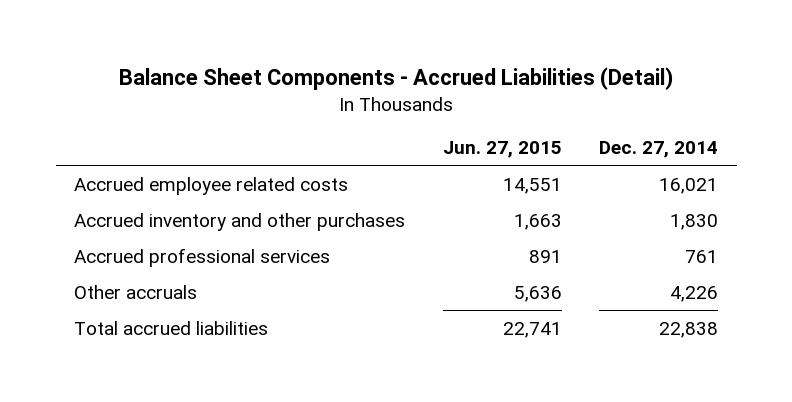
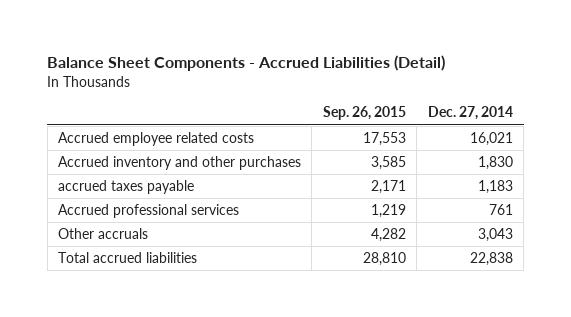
- | Jun. 27, 2015 | Dec. 27, 2014
+ | Sep. 26, 2015 | Dec. 27, 2014
+ accrued taxes payable | 2,171 | 1,183
- Other accruals | 5,636 | 4,226
+ Other accruals | 4,282 | 3,043

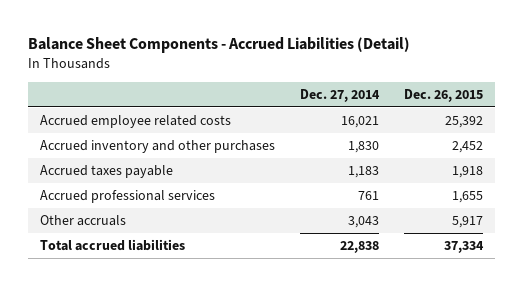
- | Sep. 26, 2015 | Dec. 27, 2014
+ | Dec. 27, 2014 | Dec. 26, 2015
- accrued taxes payable | 2,171 | 1,183
+ Accrued taxes payable | 1,183 | 1,918

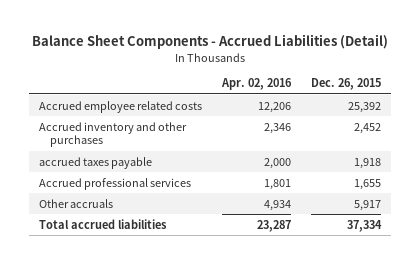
- | Dec. 27, 2014 | Dec. 26, 2015
+ | Apr. 02, 2016 | Dec. 26, 2015
- Accrued taxes payable | 1,183 | 1,918
+ accrued taxes payable | 2,000 | 1,918

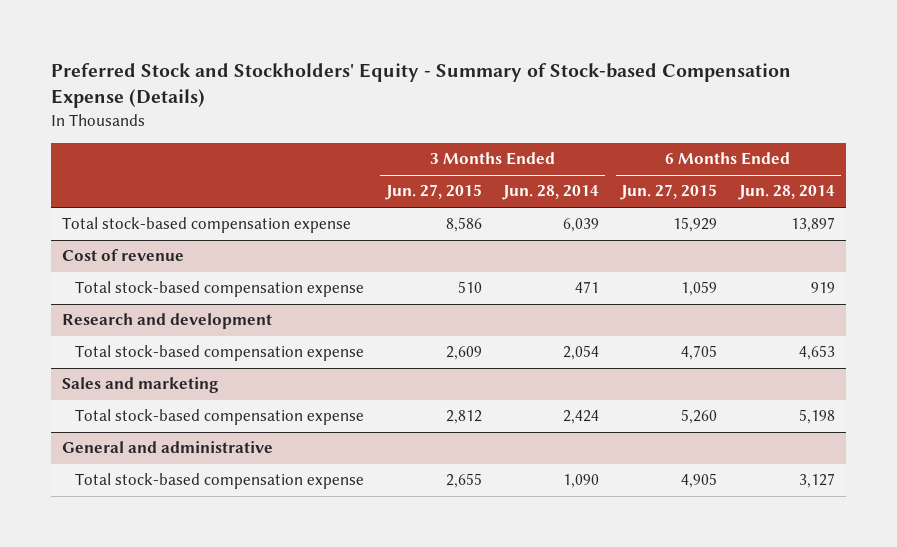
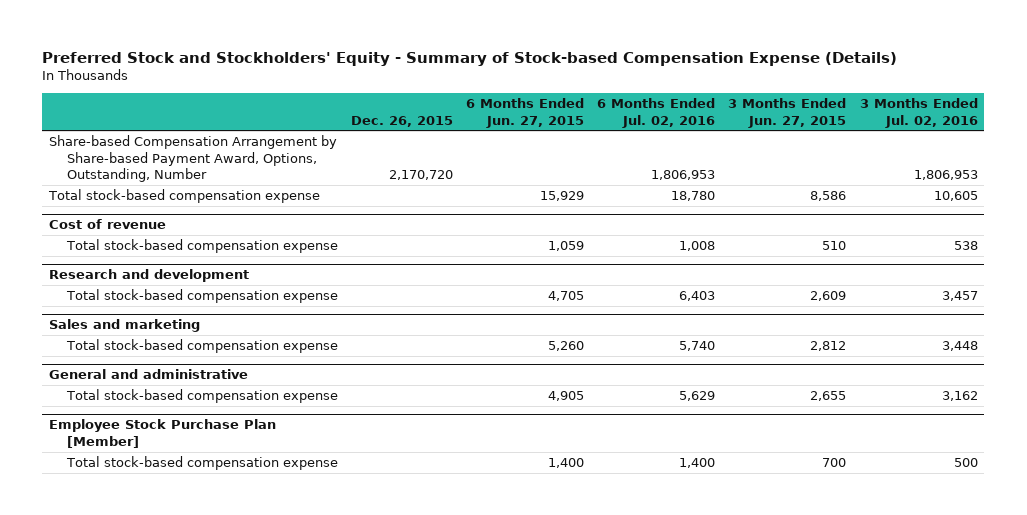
- | 3 Months Ended Jun. 27, 2015 | 3 Months Ended Jun. 28, 2014 | 6 Months Ended Jun. 27, 2015 | 6 Months Ended Jun. 28, 2014
+ | Dec. 26, 2015 | 6 Months Ended Jun. 27, 2015 | 6 Months Ended Jul. 02, 2016 | 3 Months Ended Jun. 27, 2015 | 3 Months Ended Jul. 02, 2016
+ Share-based Compensation Arrangement by Share-based Payment Award, Options, Outstanding, Number | 2,170,720 | | 1,806,953 | | 1,806,953
+ Employee Stock Purchase Plan [Member]
+ Total stock-based compensation expense | | 1,400 | 1,400 | 700 | 500

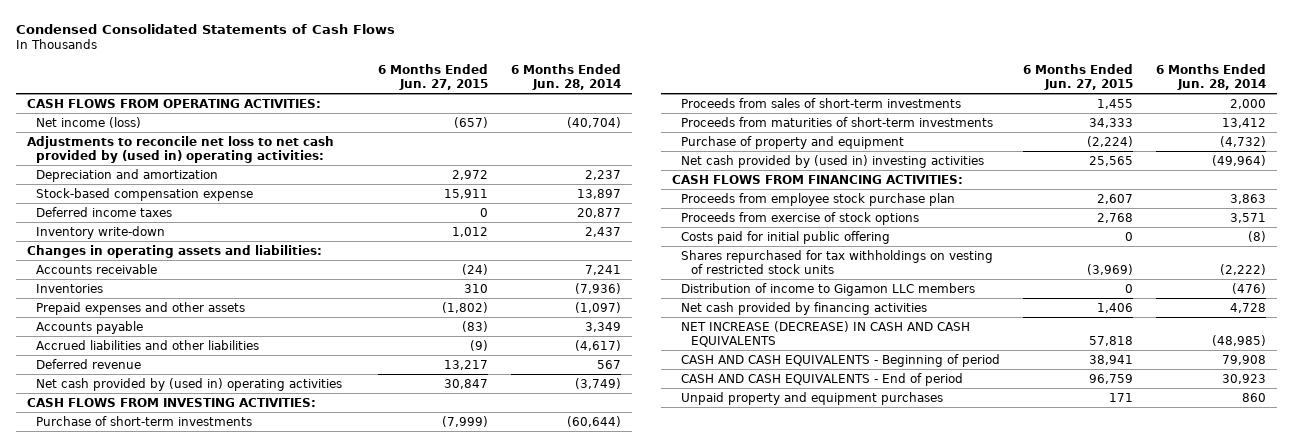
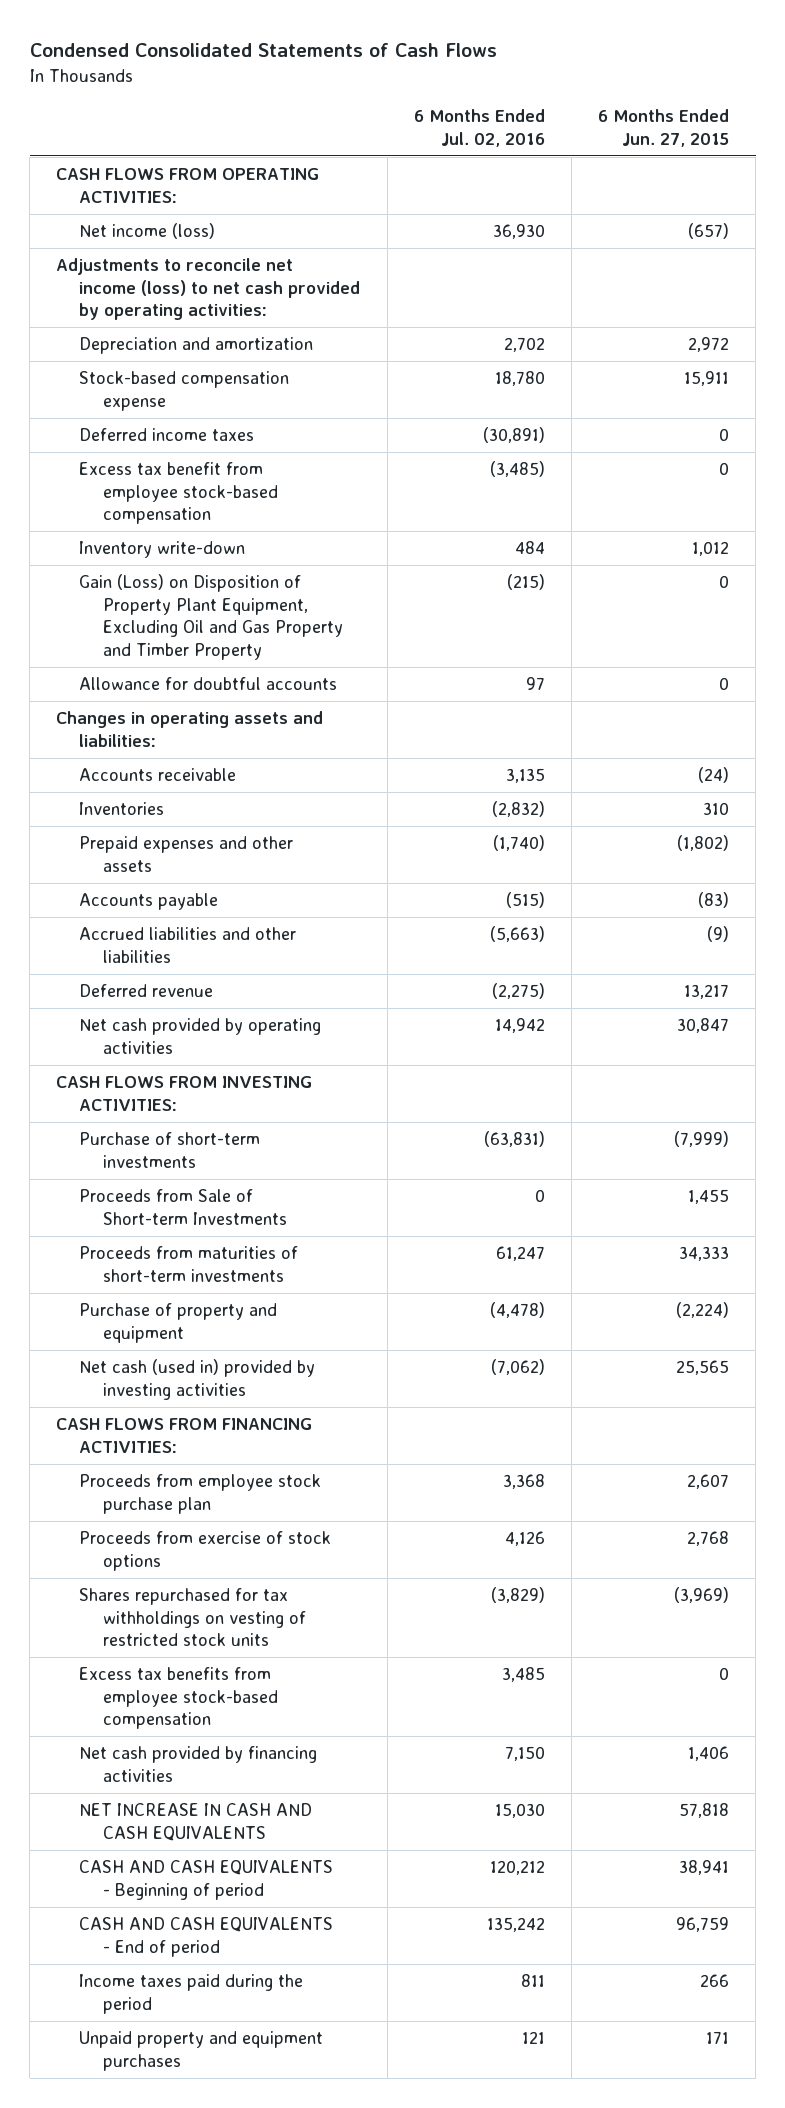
- | 6 Months Ended Jun. 27, 2015 | 6 Months Ended Jun. 28, 2014
+ | 6 Months Ended Jul. 02, 2016 | 6 Months Ended Jun. 27, 2015
- Adjustments to reconcile net loss to net cash provided by (used in) operating activities:
+ Adjustments to reconcile net income (loss) to net cash provided by operating activities:
+ Excess tax benefit from employee stock-based compensation | (3,485) | 0
+ Gain (Loss) on Disposition of Property Plant Equipment, Excluding Oil and Gas Property and Timber Property | (215) | 0
+ Allowance for doubtful accounts | 97 | 0
- Net cash provided by (used in) operating activities | 30,847 | (3,749)
+ Net cash provided by operating activities | 14,942 | 30,847
- Proceeds from sales of short-term investments | 1,455 | 2,000
+ Proceeds from Sale of Short-term Investments | 0 | 1,455
- Net cash provided by (used in) investing activities | 25,565 | (49,964)
+ Net cash (used in) provided by investing activities | (7,062) | 25,565
- Costs paid for initial public offering | 0 | (8)
- Distribution of income to Gigamon LLC members | 0 | (476)
+ Excess tax benefits from employee stock-based compensation | 3,485 | 0
- NET INCREASE (DECREASE) IN CASH AND CASH EQUIVALENTS | 57,818 | (48,985)
+ NET INCREASE IN CASH AND CASH EQUIVALENTS | 15,030 | 57,818
+ Income taxes paid during the period | 811 | 266

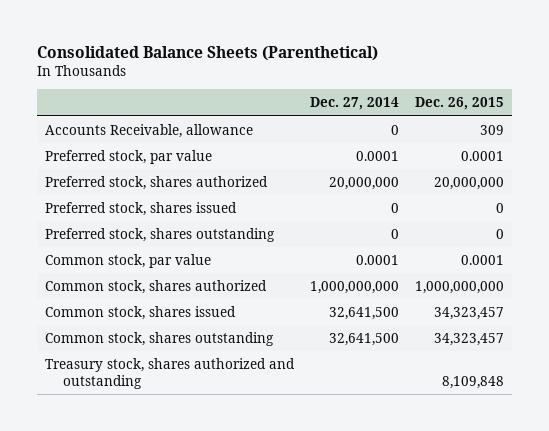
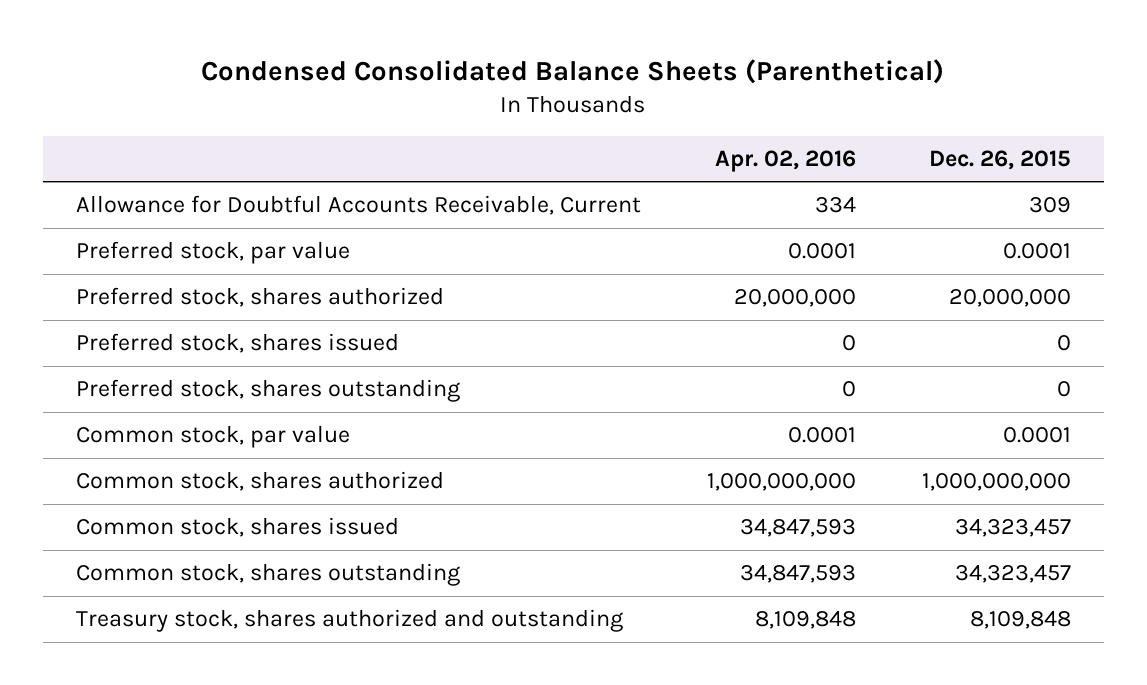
- Consolidated Balance Sheets (Parenthetical)
+ Condensed Consolidated Balance Sheets (Parenthetical)
- | Dec. 27, 2014 | Dec. 26, 2015
+ | Apr. 02, 2016 | Dec. 26, 2015
- Accounts Receivable, allowance | 0 | 309
+ Allowance for Doubtful Accounts Receivable, Current | 334 | 309

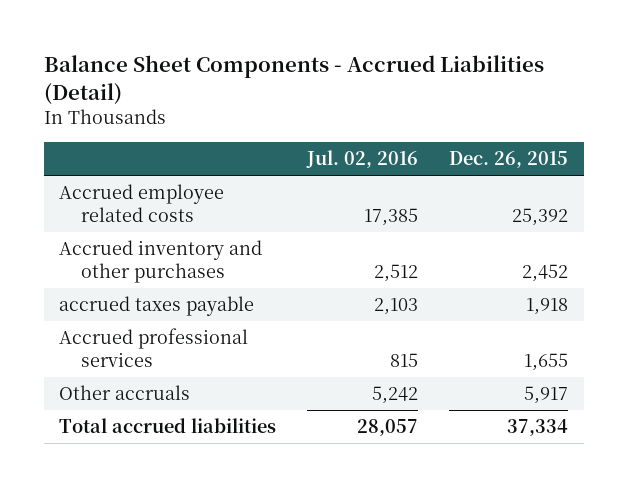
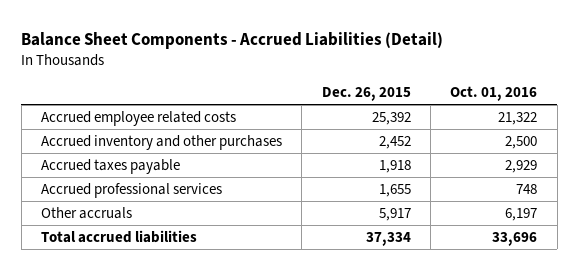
- | Jul. 02, 2016 | Dec. 26, 2015
+ | Dec. 26, 2015 | Oct. 01, 2016
- accrued taxes payable | 2,103 | 1,918
+ Accrued taxes payable | 1,918 | 2,929

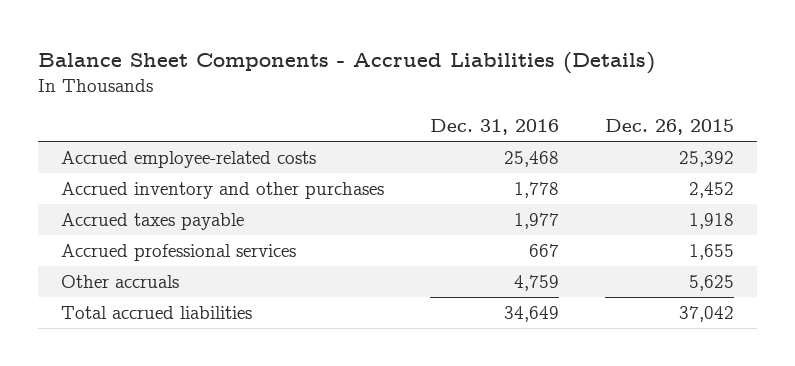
- Balance Sheet Components - Accrued Liabilities (Detail)
+ Balance Sheet Components - Accrued Liabilities (Details)
- | Dec. 26, 2015 | Oct. 01, 2016
+ | Dec. 31, 2016 | Dec. 26, 2015
- Accrued employee related costs | 25,392 | 21,322
+ Accrued employee-related costs | 25,468 | 25,392
- Other accruals | 5,917 | 6,197
- Total accrued liabilities | 37,334 | 33,696
+ Other accruals | 4,759 | 5,625
+ Total accrued liabilities | 34,649 | 37,042

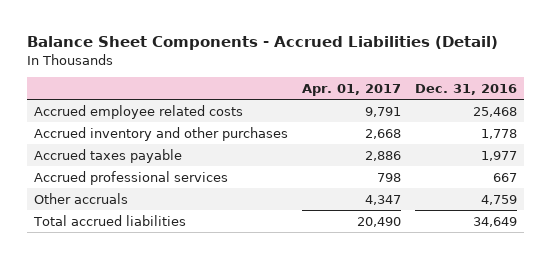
- Balance Sheet Components - Accrued Liabilities (Details)
+ Balance Sheet Components - Accrued Liabilities (Detail)
- | Dec. 31, 2016 | Dec. 26, 2015
+ | Apr. 01, 2017 | Dec. 31, 2016
- Accrued employee-related costs | 25,468 | 25,392
+ Accrued employee related costs | 9,791 | 25,468

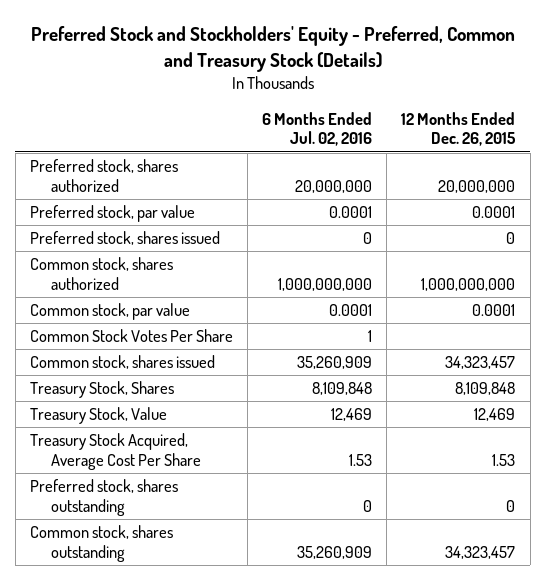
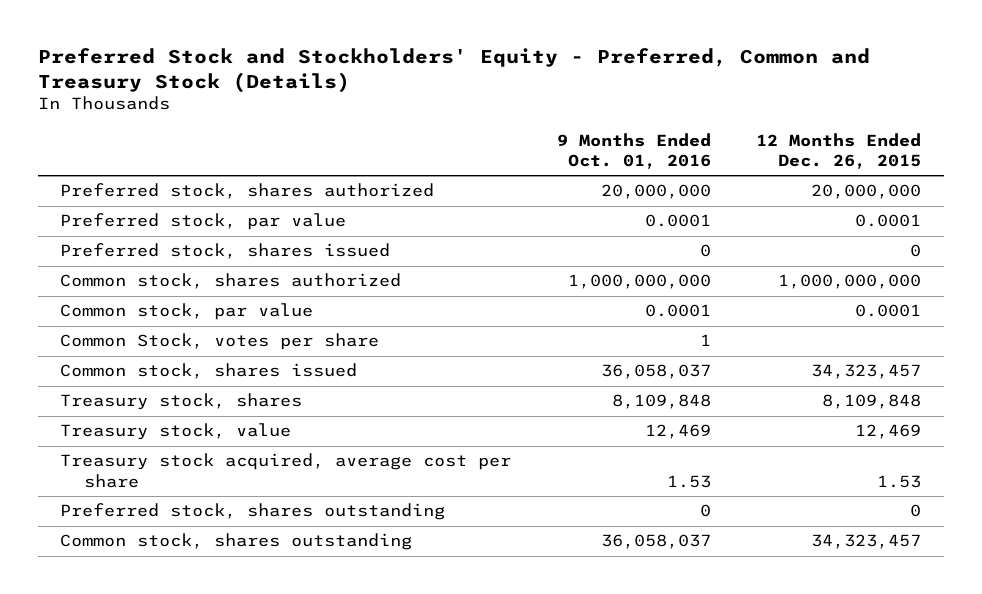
- | 6 Months Ended Jul. 02, 2016 | 12 Months Ended Dec. 26, 2015
+ | 9 Months Ended Oct. 01, 2016 | 12 Months Ended Dec. 26, 2015
- Common Stock Votes Per Share | 1 |
+ Common Stock, votes per share | 1 |
- Treasury Stock, Shares | 8,109,848 | 8,109,848
- Treasury Stock, Value | 12,469 | 12,469
- Treasury Stock Acquired, Average Cost Per Share | 1.53 | 1.53
+ Treasury stock, shares | 8,109,848 | 8,109,848
+ Treasury stock, value | 12,469 | 12,469
+ Treasury stock acquired, average cost per share | 1.53 | 1.53

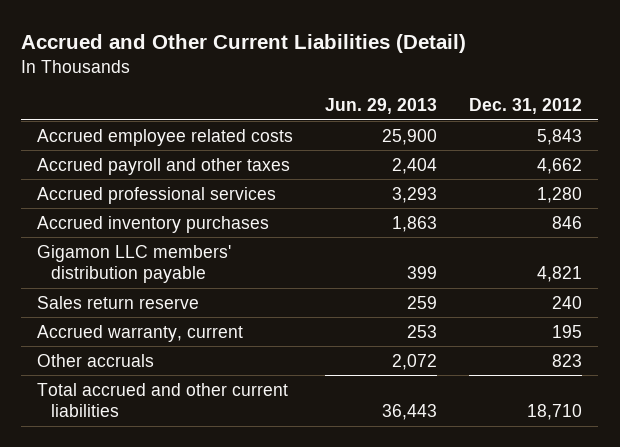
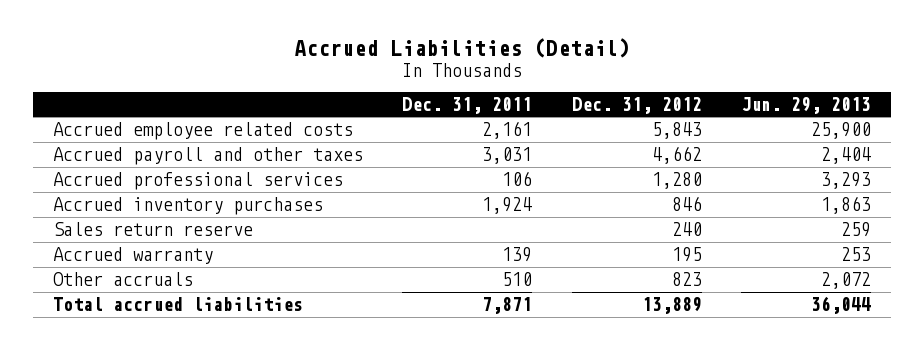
- Accrued and Other Current Liabilities (Detail)
+ Accrued Liabilities (Detail)
- | Jun. 29, 2013 | Dec. 31, 2012
+ | Dec. 31, 2011 | Dec. 31, 2012 | Jun. 29, 2013
- Gigamon LLC members' distribution payable | 399 | 4,821
- Accrued warranty, current | 253 | 195
+ Accrued warranty | 139 | 195 | 253
- Total accrued and other current liabilities | 36,443 | 18,710
+ Total accrued liabilities | 7,871 | 13,889 | 36,044

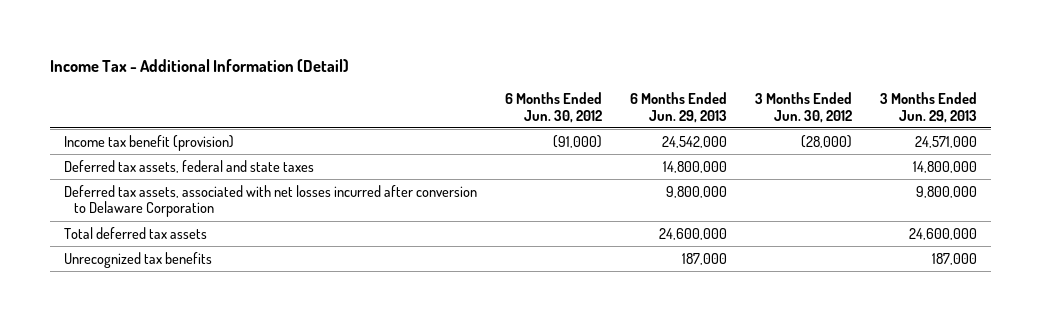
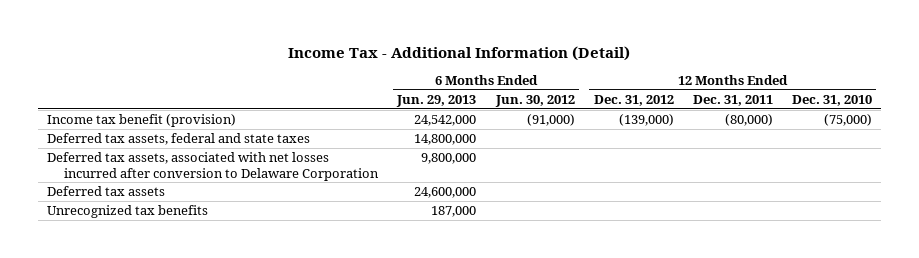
- | 6 Months Ended Jun. 30, 2012 | 6 Months Ended Jun. 29, 2013 | 3 Months Ended Jun. 30, 2012 | 3 Months Ended Jun. 29, 2013
+ | 6 Months Ended Jun. 29, 2013 | 6 Months Ended Jun. 30, 2012 | 12 Months Ended Dec. 31, 2012 | 12 Months Ended Dec. 31, 2011 | 12 Months Ended Dec. 31, 2010
- Total deferred tax assets | | 24,600,000 | | 24,600,000
+ Deferred tax assets | 24,600,000 | | | |

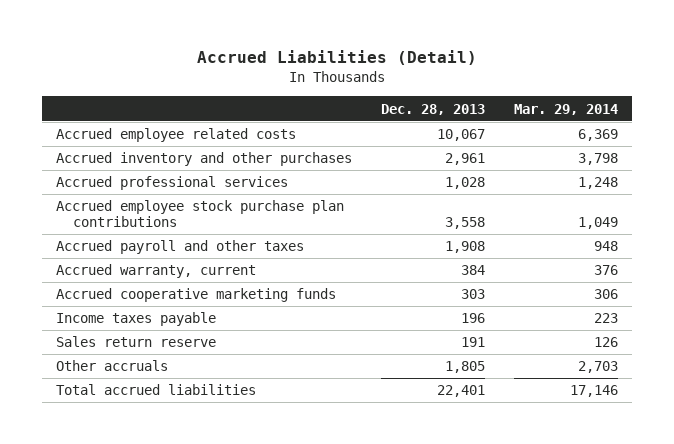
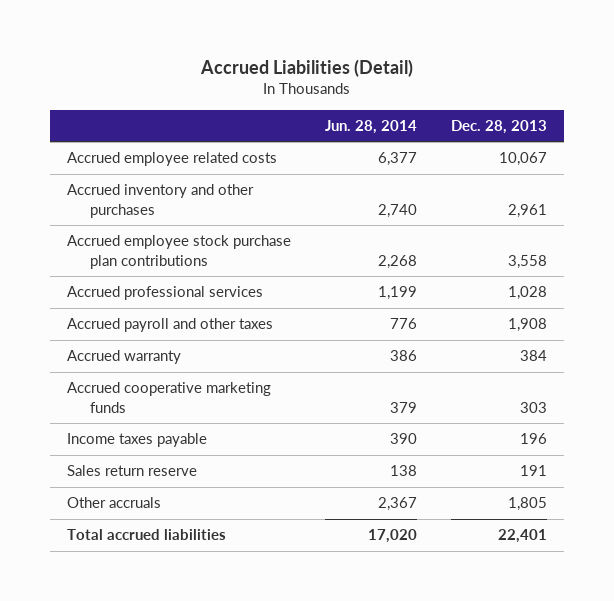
- | Dec. 28, 2013 | Mar. 29, 2014
+ | Jun. 28, 2014 | Dec. 28, 2013
moved down: Accrued professional services | 1,199 | 1,028
- Accrued warranty, current | 384 | 376
+ Accrued warranty | 386 | 384

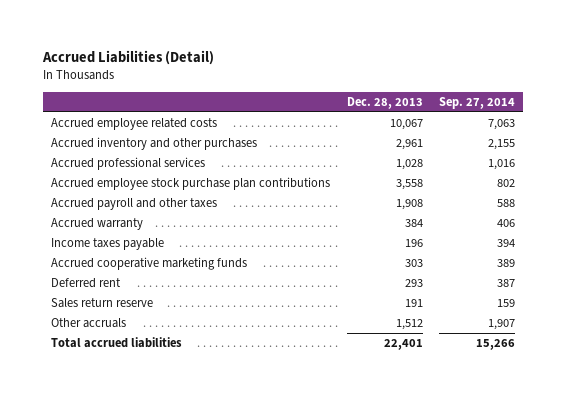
- | Jun. 28, 2014 | Dec. 28, 2013
+ | Dec. 28, 2013 | Sep. 27, 2014
moved down: Accrued employee stock purchase plan contributions | 3,558 | 802
moved down: Accrued cooperative marketing funds | 303 | 389
+ Deferred rent | 293 | 387
- Other accruals | 2,367 | 1,805
+ Other accruals | 1,512 | 1,907

